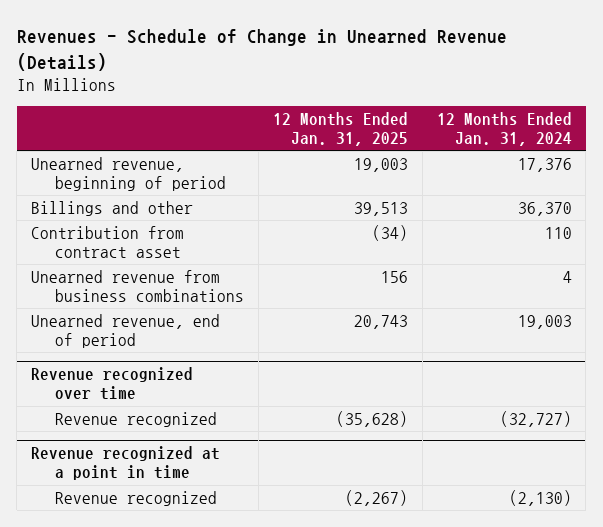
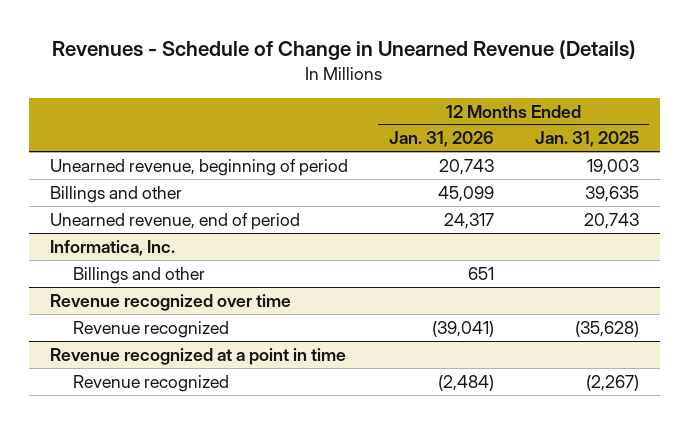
- | 12 Months Ended Jan. 31, 2025 | 12 Months Ended Jan. 31, 2024
+ | 12 Months Ended Jan. 31, 2026 | 12 Months Ended Jan. 31, 2025
- Billings and other | 39,513 | 36,370
- Contribution from contract asset | (34) | 110
- Unearned revenue from business combinations | 156 | 4
+ Billings and other | 45,099 | 39,635
+ Informatica, Inc.
+ Billings and other | 651 |

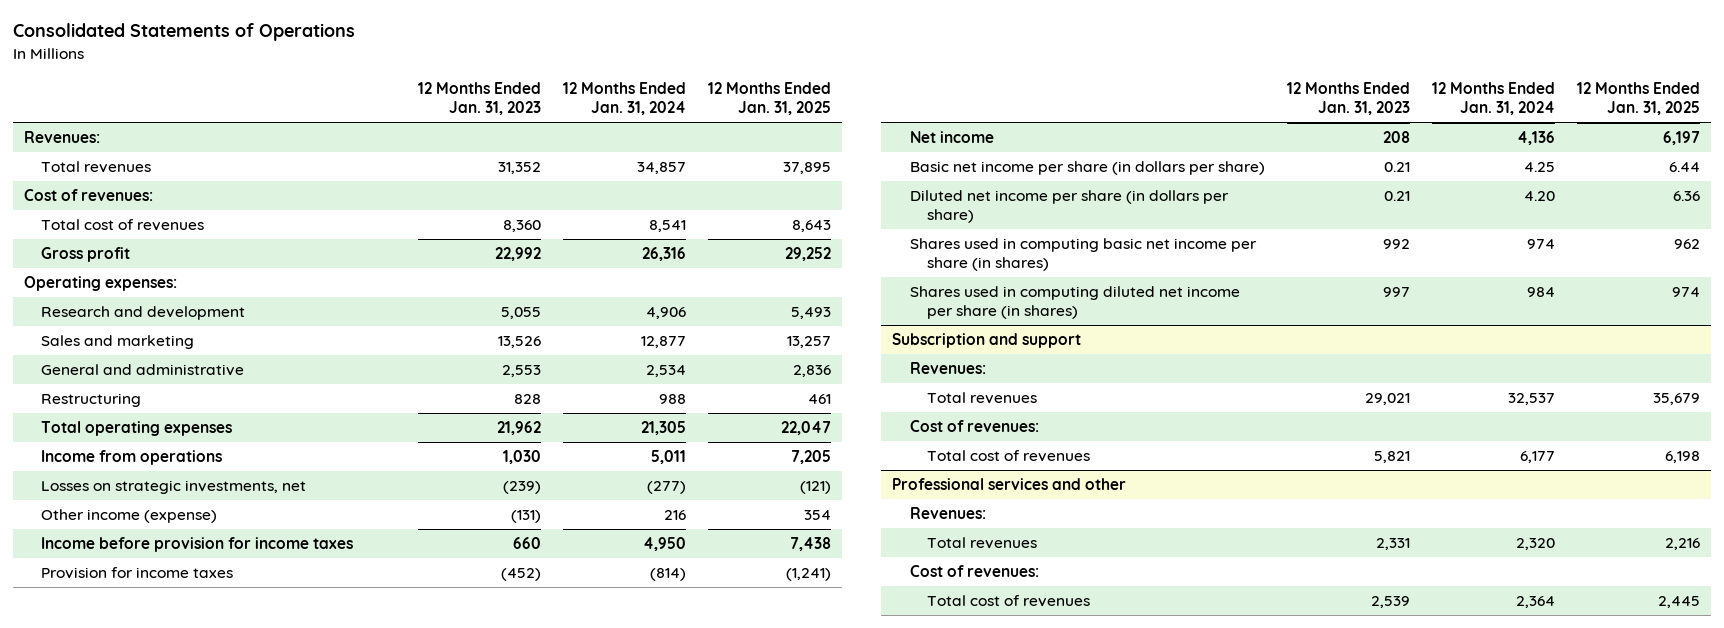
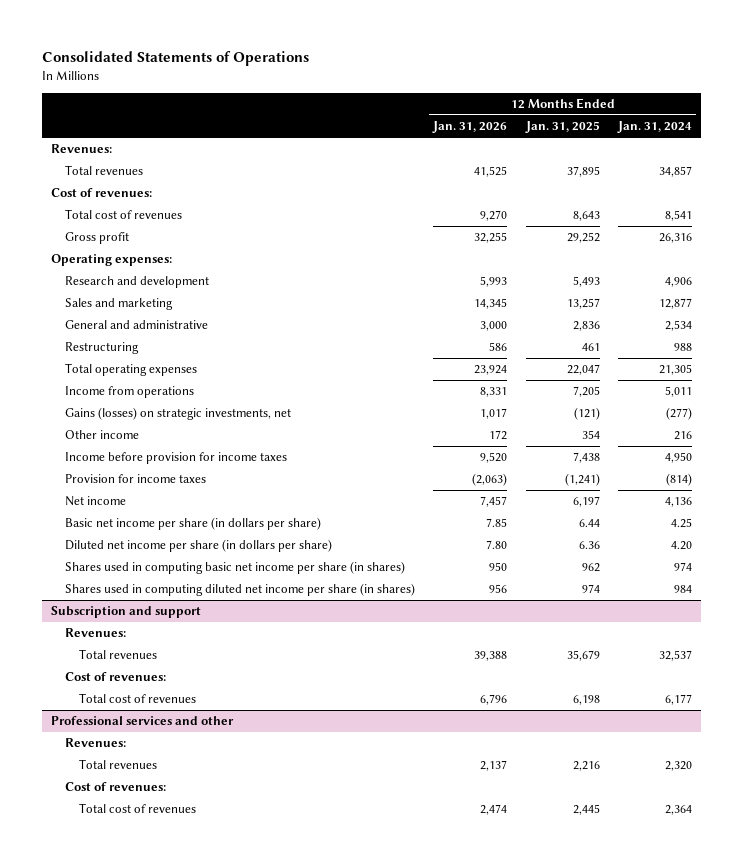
- | 12 Months Ended Jan. 31, 2023 | 12 Months Ended Jan. 31, 2024 | 12 Months Ended Jan. 31, 2025
+ | 12 Months Ended Jan. 31, 2026 | 12 Months Ended Jan. 31, 2025 | 12 Months Ended Jan. 31, 2024
- Losses on strategic investments, net | (239) | (277) | (121)
- Other income (expense) | (131) | 216 | 354
+ Gains (losses) on strategic investments, net | 1,017 | (121) | (277)
+ Other income | 172 | 354 | 216

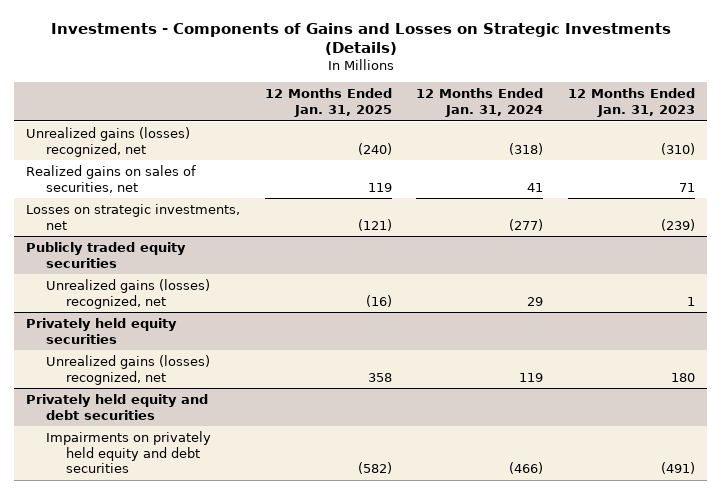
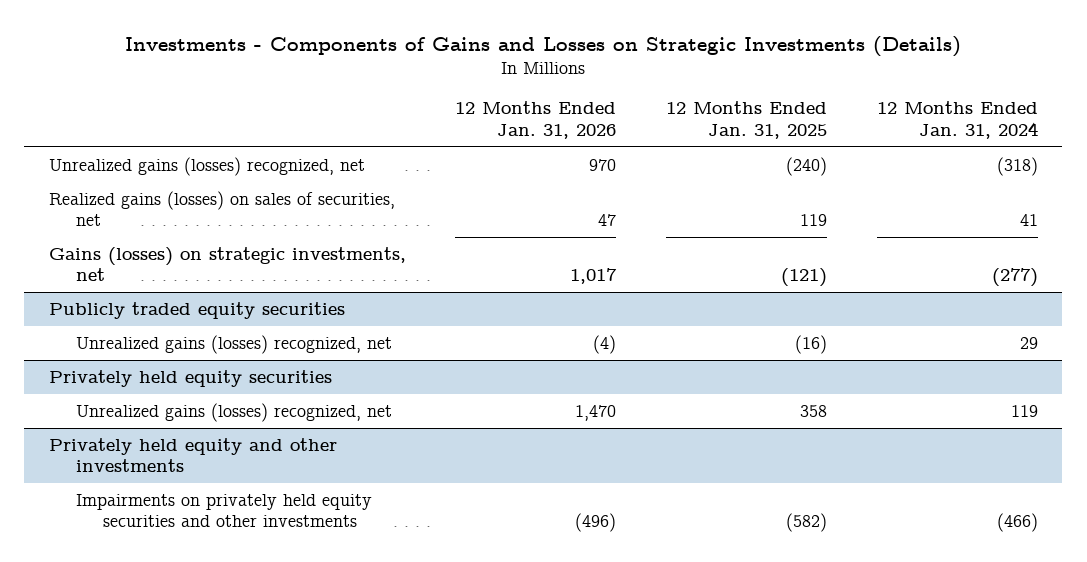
- | 12 Months Ended Jan. 31, 2025 | 12 Months Ended Jan. 31, 2024 | 12 Months Ended Jan. 31, 2023
+ | 12 Months Ended Jan. 31, 2026 | 12 Months Ended Jan. 31, 2025 | 12 Months Ended Jan. 31, 2024
- Realized gains on sales of securities, net | 119 | 41 | 71
- Losses on strategic investments, net | (121) | (277) | (239)
+ Realized gains (losses) on sales of securities, net | 47 | 119 | 41
+ Gains (losses) on strategic investments, net | 1,017 | (121) | (277)
- Privately held equity and debt securities
- Impairments on privately held equity and debt securities | (582) | (466) | (491)
+ Privately held equity and other investments
+ Impairments on privately held equity securities and other investments | (496) | (582) | (466)

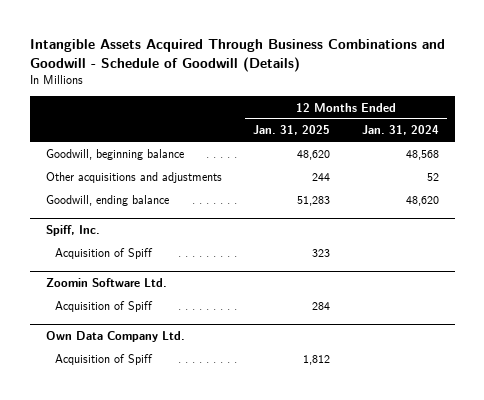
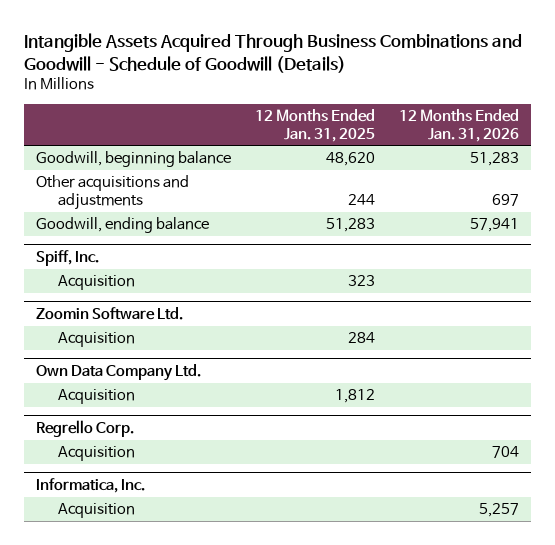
- | 12 Months Ended Jan. 31, 2025 | 12 Months Ended Jan. 31, 2024
+ | 12 Months Ended Jan. 31, 2025 | 12 Months Ended Jan. 31, 2026
@ Spiff, Inc.
- Acquisition of Spiff | 323 |
+ Acquisition | 323 |
@ Zoomin Software Ltd.
- Acquisition of Spiff | 284 |
+ Acquisition | 284 |
@ Own Data Company Ltd.
- Acquisition of Spiff | 1,812 |
+ Acquisition | 1,812 |
+ Regrello Corp.
+ Acquisition | | 704
+ Informatica, Inc.
+ Acquisition | | 5,257

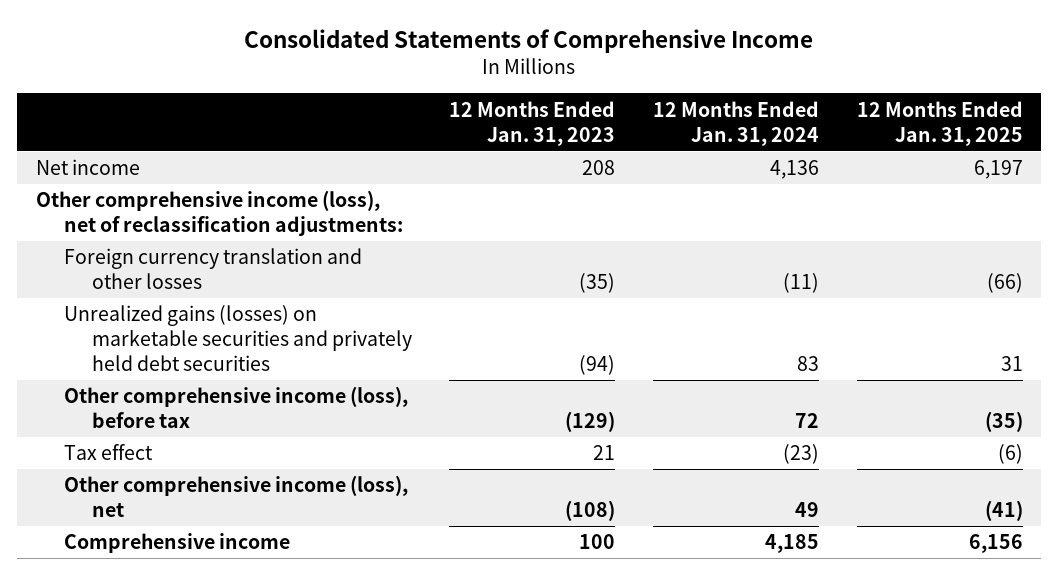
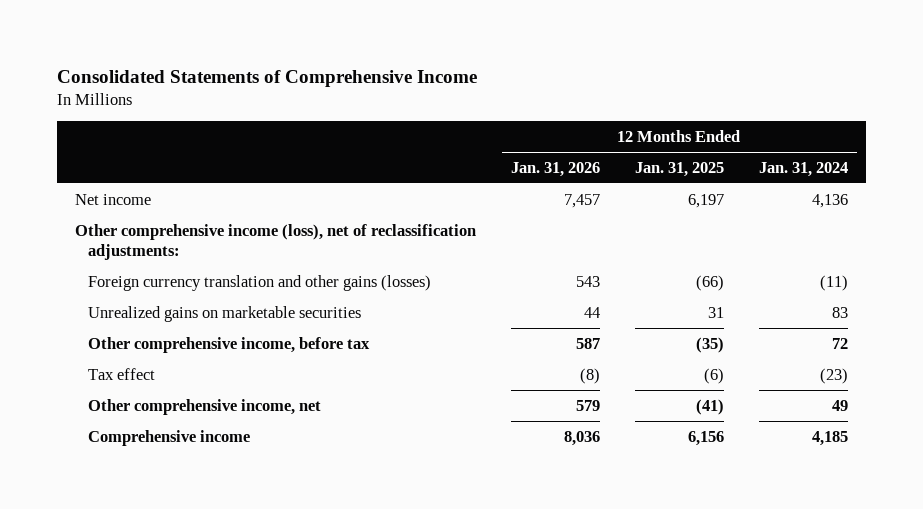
- | 12 Months Ended Jan. 31, 2023 | 12 Months Ended Jan. 31, 2024 | 12 Months Ended Jan. 31, 2025
+ | 12 Months Ended Jan. 31, 2026 | 12 Months Ended Jan. 31, 2025 | 12 Months Ended Jan. 31, 2024
- Foreign currency translation and other losses | (35) | (11) | (66)
- Unrealized gains (losses) on marketable securities and privately held debt securities | (94) | 83 | 31
- Other comprehensive income (loss), before tax | (129) | 72 | (35)
+ Foreign currency translation and other gains (losses) | 543 | (66) | (11)
+ Unrealized gains on marketable securities | 44 | 31 | 83
+ Other comprehensive income, before tax | 587 | (35) | 72
- Other comprehensive income (loss), net | (108) | 49 | (41)
+ Other comprehensive income, net | 579 | (41) | 49

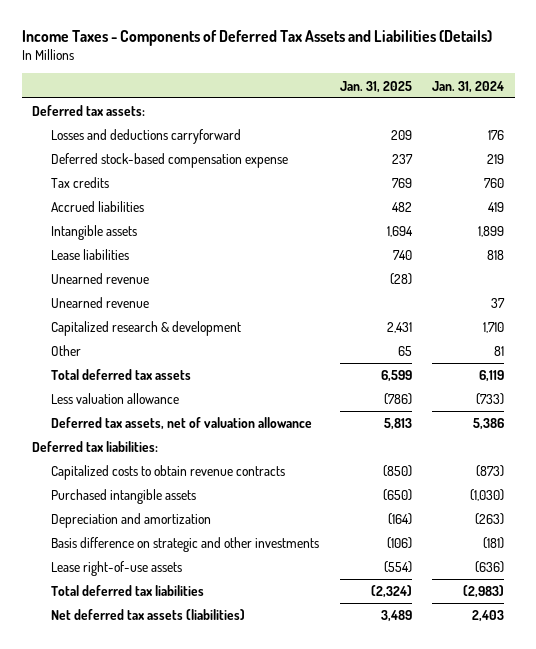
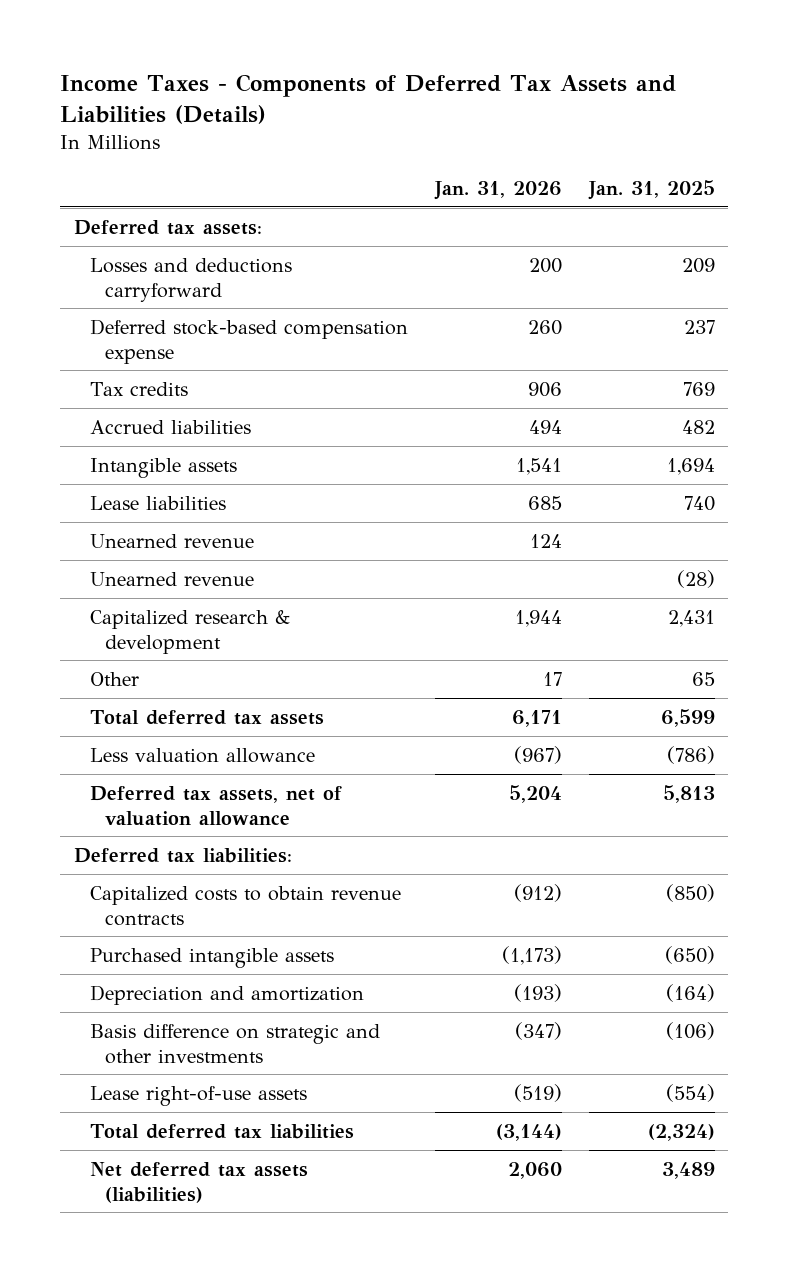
- | Jan. 31, 2025 | Jan. 31, 2024
+ | Jan. 31, 2026 | Jan. 31, 2025
moved down: Unearned revenue | | (28)

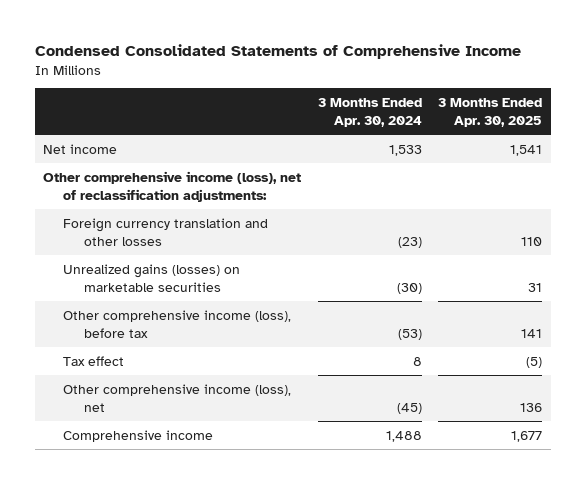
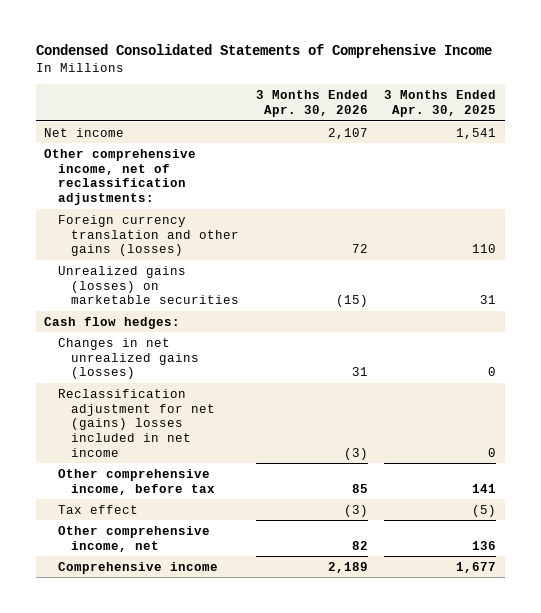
- | 3 Months Ended Apr. 30, 2024 | 3 Months Ended Apr. 30, 2025
+ | 3 Months Ended Apr. 30, 2026 | 3 Months Ended Apr. 30, 2025
- Other comprehensive income (loss), net of reclassification adjustments:
- Foreign currency translation and other losses | (23) | 110
+ Other comprehensive income, net of reclassification adjustments:
+ Foreign currency translation and other gains (losses) | 72 | 110
- Other comprehensive income (loss), before tax | (53) | 141
+ Cash flow hedges:
+ Changes in net unrealized gains (losses) | 31 | 0
+ Reclassification adjustment for net (gains) losses included in net income | (3) | 0
+ Other comprehensive income, before tax | 85 | 141
- Other comprehensive income (loss), net | (45) | 136
+ Other comprehensive income, net | 82 | 136

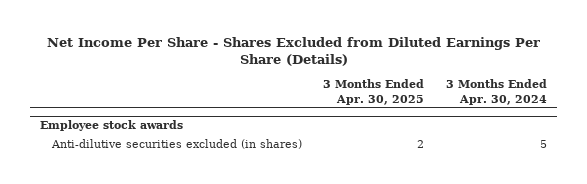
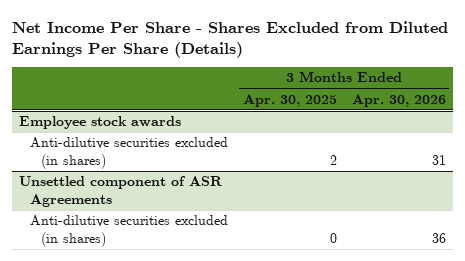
- | 3 Months Ended Apr. 30, 2025 | 3 Months Ended Apr. 30, 2024
+ | 3 Months Ended Apr. 30, 2025 | 3 Months Ended Apr. 30, 2026
+ Unsettled component of ASR Agreements
+ Anti-dilutive securities excluded (in shares) | 0 | 36

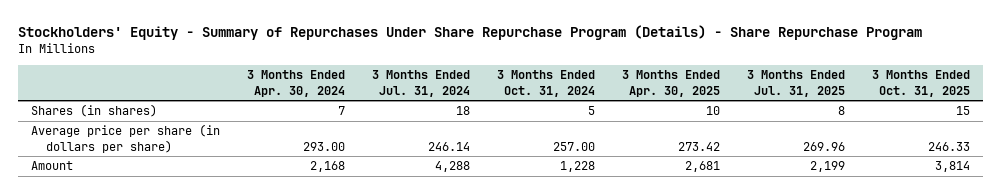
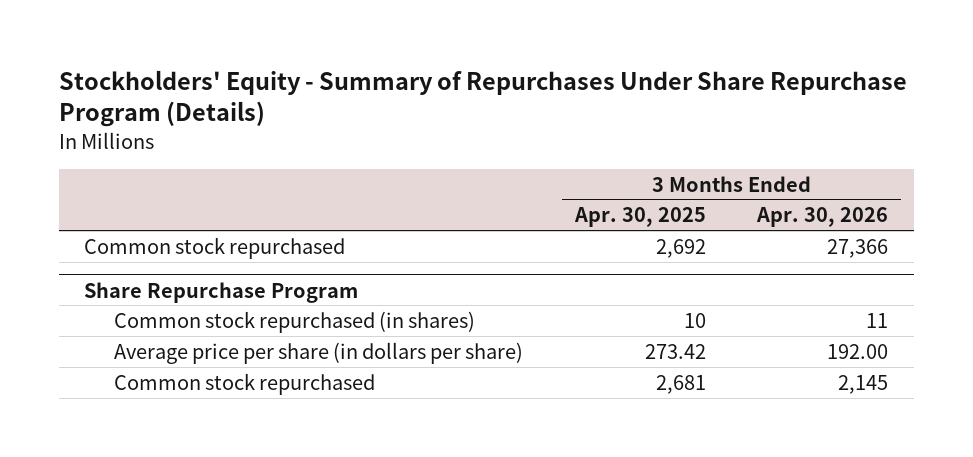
- Stockholders' Equity - Summary of Repurchases Under Share Repurchase Program (Details) - Share Repurchase Program
+ Stockholders' Equity - Summary of Repurchases Under Share Repurchase Program (Details)
- | 3 Months Ended Apr. 30, 2024 | 3 Months Ended Jul. 31, 2024 | 3 Months Ended Oct. 31, 2024 | 3 Months Ended Apr. 30, 2025 | 3 Months Ended Jul. 31, 2025 | 3 Months Ended Oct. 31, 2025
+ | 3 Months Ended Apr. 30, 2025 | 3 Months Ended Apr. 30, 2026
- Shares (in shares) | 7 | 18 | 5 | 10 | 8 | 15
+ Common stock repurchased | 2,692 | 27,366
+ Share Repurchase Program
+ Common stock repurchased (in shares) | 10 | 11
- Amount | 2,168 | 4,288 | 1,228 | 2,681 | 2,199 | 3,814
+ Common stock repurchased | 2,681 | 2,145

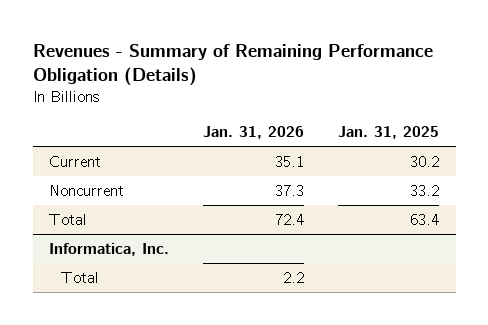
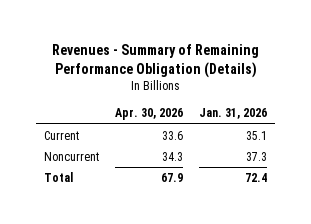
- | Jan. 31, 2026 | Jan. 31, 2025
+ | Apr. 30, 2026 | Jan. 31, 2026
- Informatica, Inc.
- Total | 2.2 |

